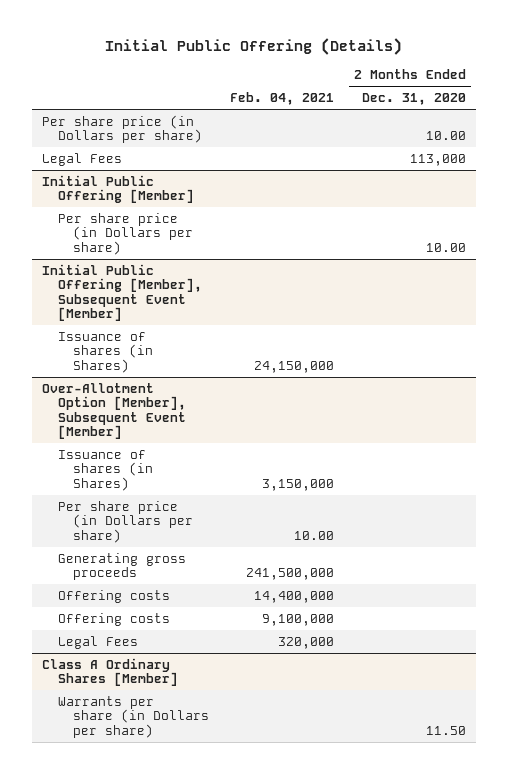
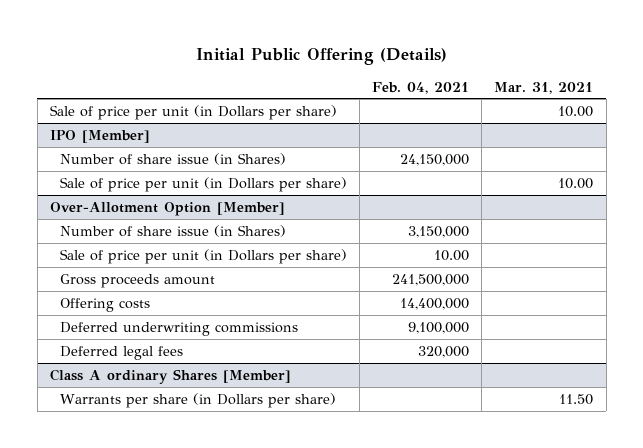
- | Feb. 04, 2021 | 2 Months Ended Dec. 31, 2020
+ | Feb. 04, 2021 | Mar. 31, 2021
- Per share price (in Dollars per share) | | 10.00
- Legal Fees | | 113,000
- Initial Public Offering [Member]
- Per share price (in Dollars per share) | | 10.00
- Initial Public Offering [Member], Subsequent Event [Member]
- Issuance of shares (in Shares) | 24,150,000 |
- Over-Allotment Option [Member], Subsequent Event [Member]
- Issuance of shares (in Shares) | 3,150,000 |
- Per share price (in Dollars per share) | 10.00 |
- Generating gross proceeds | 241,500,000 |
+ Sale of price per unit (in Dollars per share) | | 10.00
+ IPO [Member]
+ Number of share issue (in Shares) | 24,150,000 |
+ Sale of price per unit (in Dollars per share) | | 10.00
+ Over-Allotment Option [Member]
+ Number of share issue (in Shares) | 3,150,000 |
+ Sale of price per unit (in Dollars per share) | 10.00 |
+ Gross proceeds amount | 241,500,000 |
- Offering costs | 9,100,000 |
- Legal Fees | 320,000 |
- Class A Ordinary Shares [Member]
+ Deferred underwriting commissions | 9,100,000 |
+ Deferred legal fees | 320,000 |
+ Class A ordinary Shares [Member]

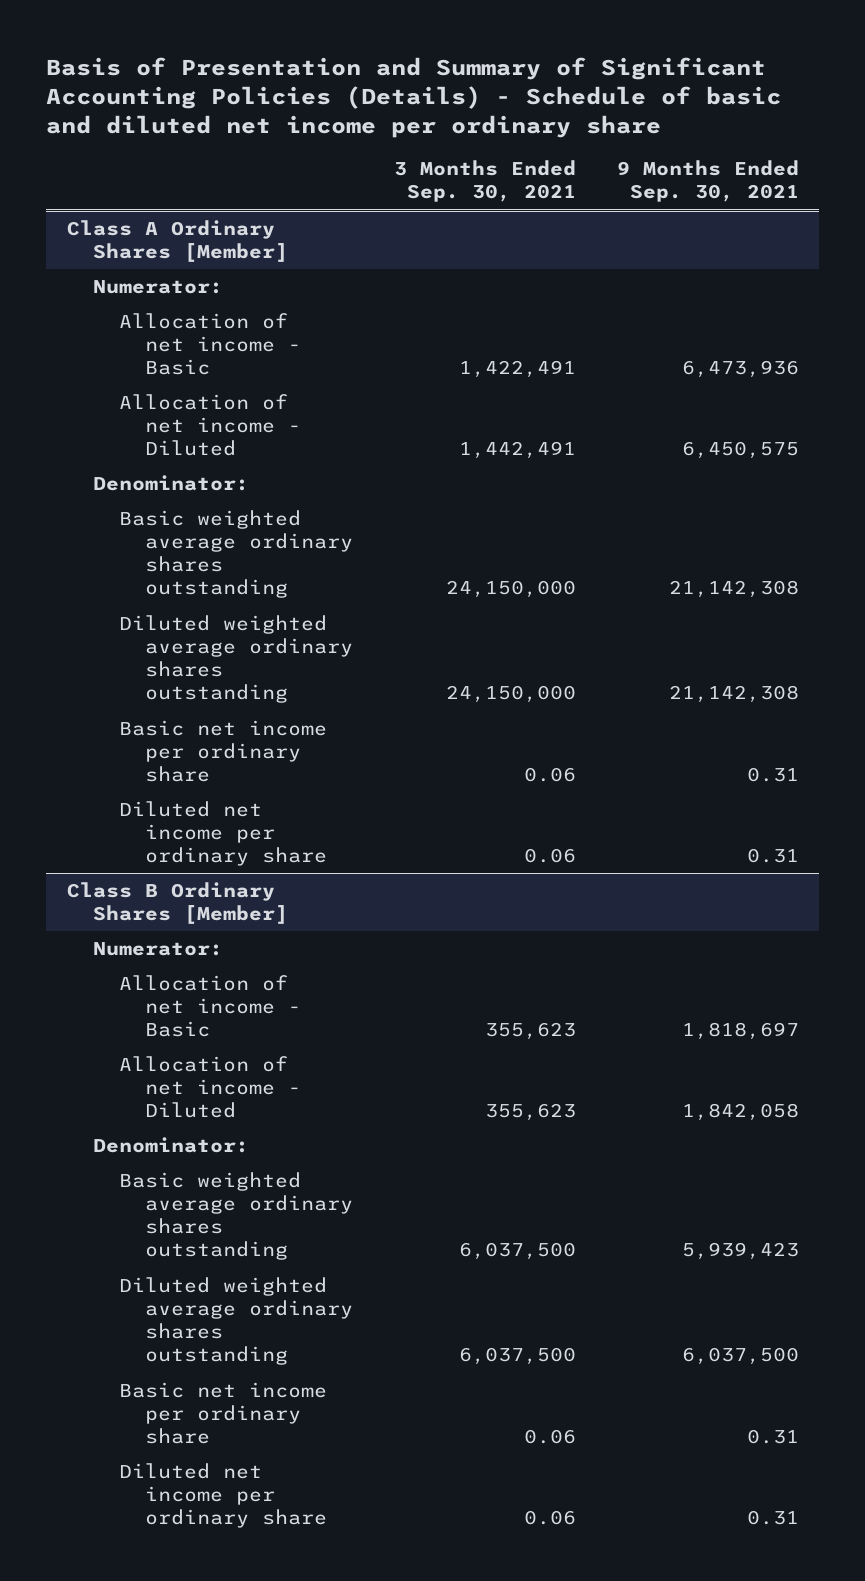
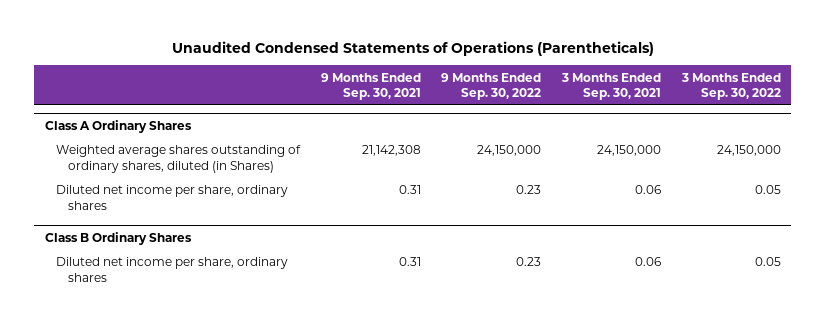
- Basis of Presentation and Summary of Significant Accounting Policies (Details) - Schedule of basic and diluted net income per ordinary share
+ Unaudited Condensed Statements of Operations (Parentheticals)
- | 3 Months Ended Sep. 30, 2021 | 9 Months Ended Sep. 30, 2021
+ | 9 Months Ended Sep. 30, 2021 | 9 Months Ended Sep. 30, 2022 | 3 Months Ended Sep. 30, 2021 | 3 Months Ended Sep. 30, 2022
- Class A Ordinary Shares [Member]
- Numerator:
- Allocation of net income - Basic | 1,422,491 | 6,473,936
- Allocation of net income - Diluted | 1,442,491 | 6,450,575
- Denominator:
- Basic weighted average ordinary shares outstanding | 24,150,000 | 21,142,308
- Diluted weighted average ordinary shares outstanding | 24,150,000 | 21,142,308
- Basic net income per ordinary share | 0.06 | 0.31
- Diluted net income per ordinary share | 0.06 | 0.31
- Class B Ordinary Shares [Member]
- Numerator:
- Allocation of net income - Basic | 355,623 | 1,818,697
- Allocation of net income - Diluted | 355,623 | 1,842,058
- Denominator:
- Basic weighted average ordinary shares outstanding | 6,037,500 | 5,939,423
- Diluted weighted average ordinary shares outstanding | 6,037,500 | 6,037,500
- Basic net income per ordinary share | 0.06 | 0.31
- Diluted net income per ordinary share | 0.06 | 0.31
+ Class A Ordinary Shares
+ Weighted average shares outstanding of ordinary shares, diluted (in Shares) | 21,142,308 | 24,150,000 | 24,150,000 | 24,150,000
+ Diluted net income per share, ordinary shares | 0.31 | 0.23 | 0.06 | 0.05
+ Class B Ordinary Shares
+ Diluted net income per share, ordinary shares | 0.31 | 0.23 | 0.06 | 0.05

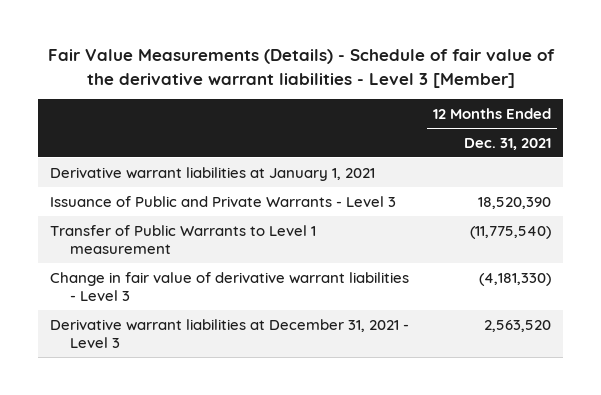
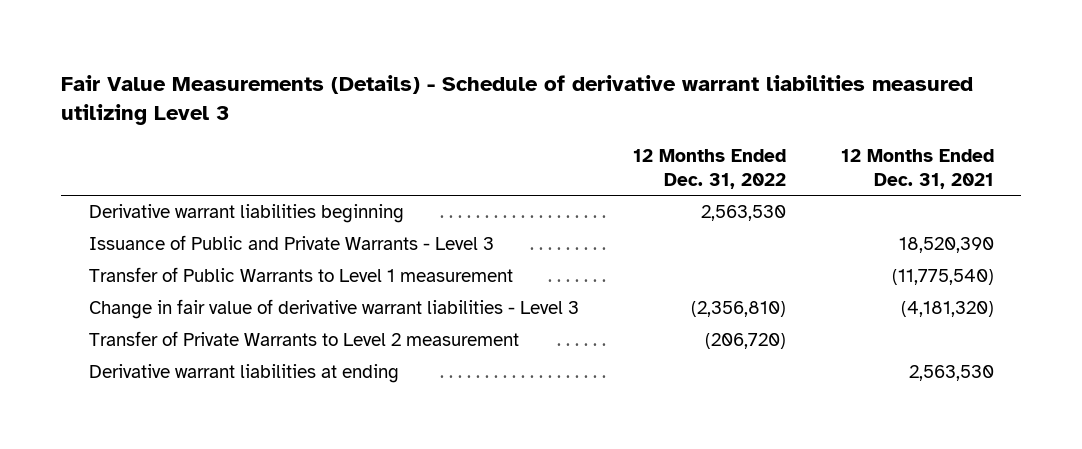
- Fair Value Measurements (Details) - Schedule of fair value of the derivative warrant liabilities - Level 3 [Member]
+ Fair Value Measurements (Details) - Schedule of derivative warrant liabilities measured utilizing Level 3
- | 12 Months Ended Dec. 31, 2021
+ | 12 Months Ended Dec. 31, 2022 | 12 Months Ended Dec. 31, 2021
- Derivative warrant liabilities at January 1, 2021
+ Derivative warrant liabilities beginning | 2,563,530 |
- Change in fair value of derivative warrant liabilities - Level 3 | (4,181,330)
- Derivative warrant liabilities at December 31, 2021 - Level 3 | 2,563,520
+ Change in fair value of derivative warrant liabilities - Level 3 | (2,356,810) | (4,181,320)
+ Transfer of Private Warrants to Level 2 measurement | (206,720) |
+ Derivative warrant liabilities at ending | | 2,563,530

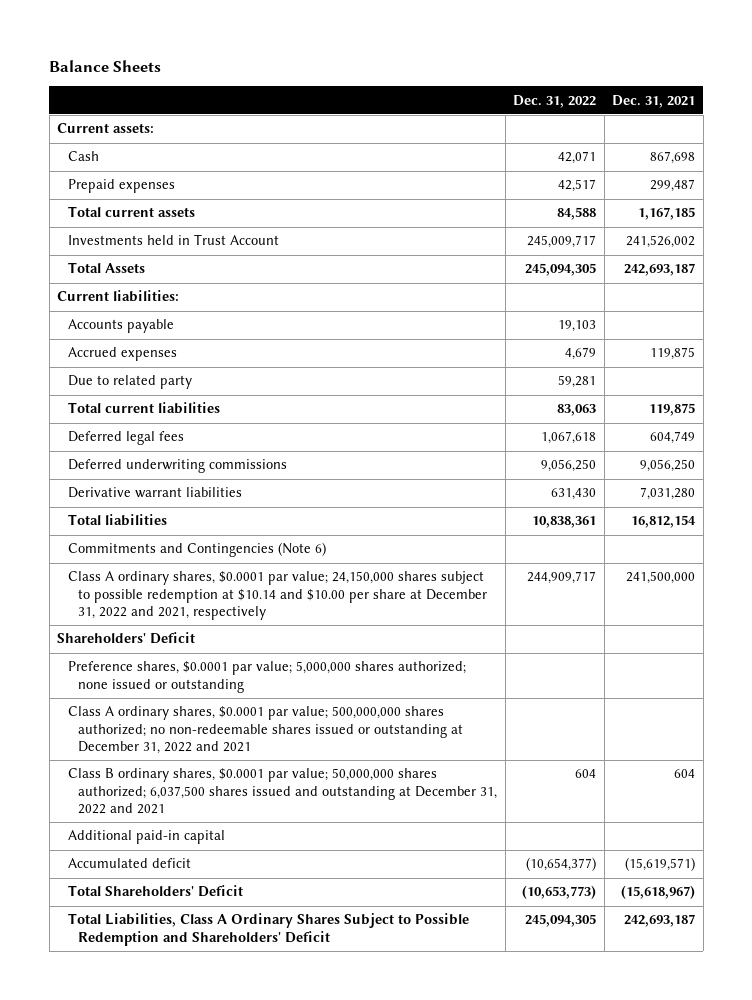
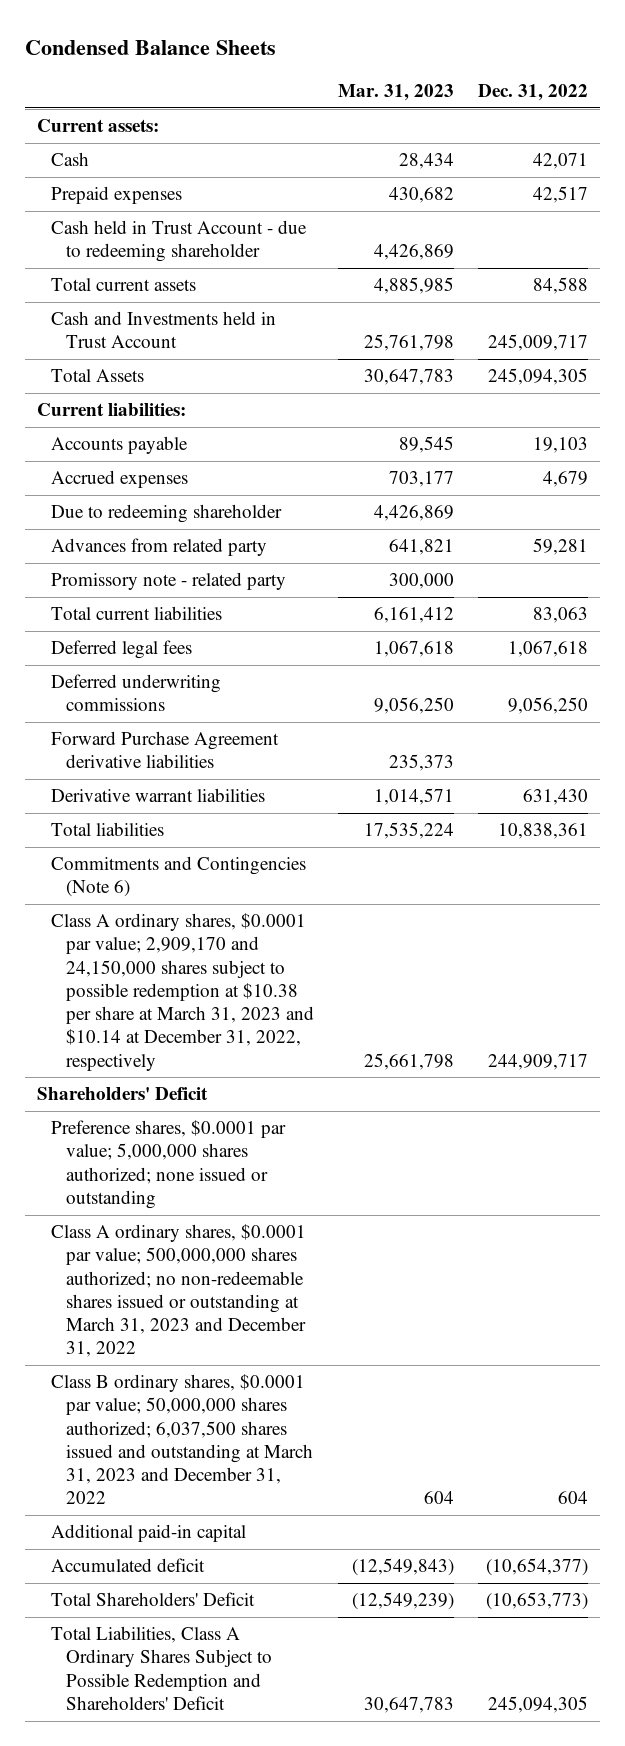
- Balance Sheets
+ Condensed Balance Sheets
- | Dec. 31, 2022 | Dec. 31, 2021
+ | Mar. 31, 2023 | Dec. 31, 2022
+ Cash held in Trust Account - due to redeeming shareholder | 4,426,869 |
- Investments held in Trust Account | 245,009,717 | 241,526,002
+ Cash and Investments held in Trust Account | 25,761,798 | 245,009,717
- Due to related party | 59,281 |
+ Due to redeeming shareholder | 4,426,869 |
+ Advances from related party | 641,821 | 59,281
+ Promissory note - related party | 300,000 |
+ Forward Purchase Agreement derivative liabilities | 235,373 |
- Class A ordinary shares, $0.0001 par value; 24,150,000 shares subject to possible redemption at $10.14 and $10.00 per share at December 31, 2022 and 2021, respectively | 244,909,717 | 241,500,000
+ Class A ordinary shares, $0.0001 par value; 2,909,170 and 24,150,000 shares subject to possible redemption at $10.38 per share at March 31, 2023 and $10.14 at December 31, 2022, respectively | 25,661,798 | 244,909,717
- Class A ordinary shares, $0.0001 par value; 500,000,000 shares authorized; no non-redeemable shares issued or outstanding at December 31, 2022 and 2021
- Class B ordinary shares, $0.0001 par value; 50,000,000 shares authorized; 6,037,500 shares issued and outstanding at December 31, 2022 and 2021 | 604 | 604
+ Class A ordinary shares, $0.0001 par value; 500,000,000 shares authorized; no non-redeemable shares issued or outstanding at March 31, 2023 and December 31, 2022
+ Class B ordinary shares, $0.0001 par value; 50,000,000 shares authorized; 6,037,500 shares issued and outstanding at March 31, 2023 and December 31, 2022 | 604 | 604

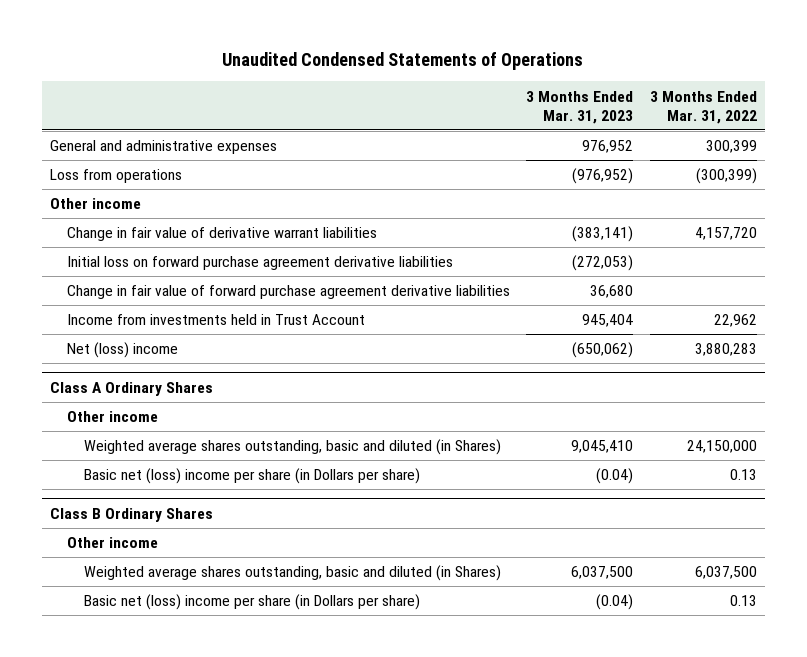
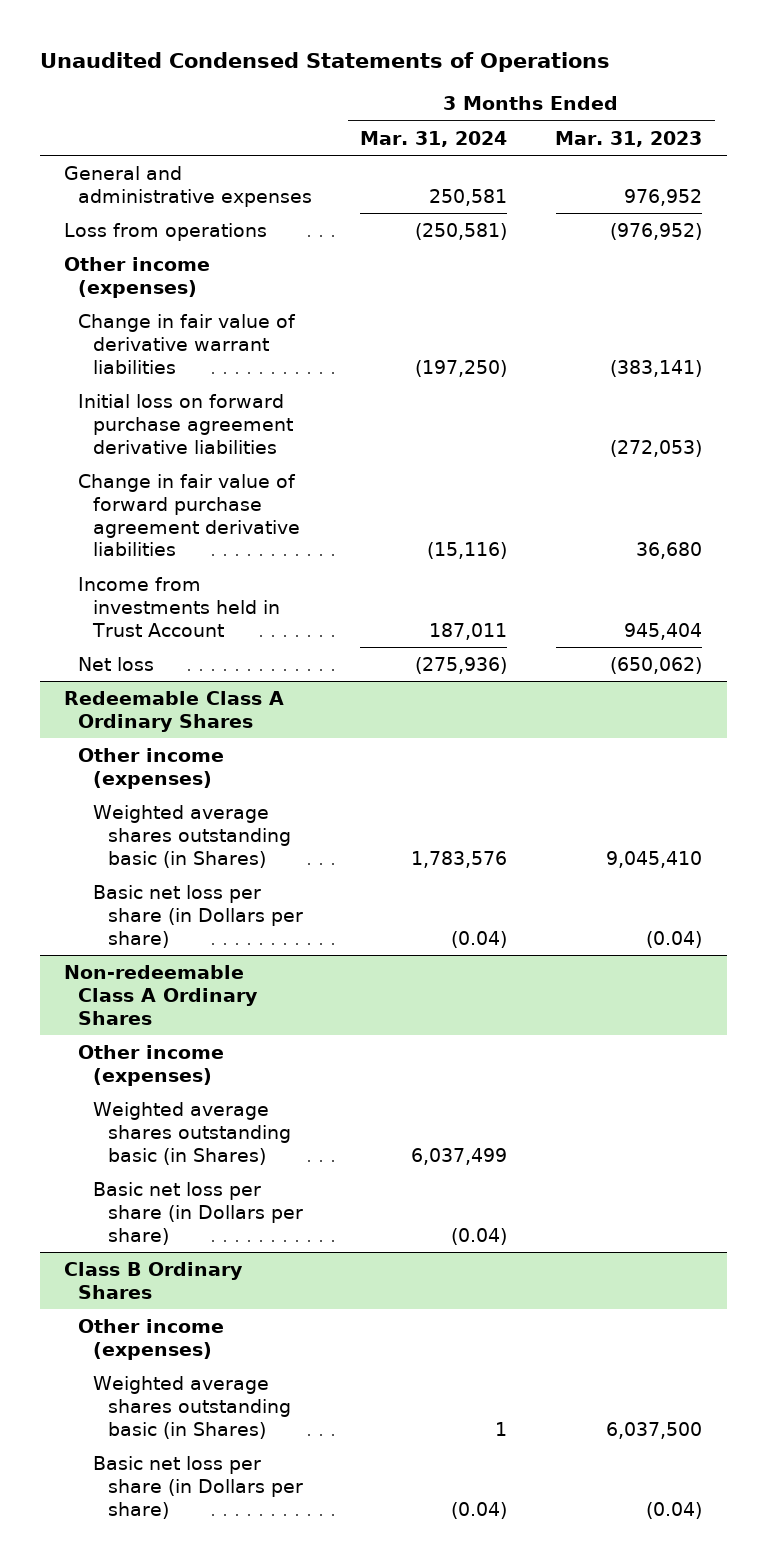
- | 3 Months Ended Mar. 31, 2023 | 3 Months Ended Mar. 31, 2022
+ | 3 Months Ended Mar. 31, 2024 | 3 Months Ended Mar. 31, 2023
- Other income
+ Other income (expenses)
- Net (loss) income | (650,062) | 3,880,283
- Class A Ordinary Shares
- Other income
- Weighted average shares outstanding, basic and diluted (in Shares) | 9,045,410 | 24,150,000
- Basic net (loss) income per share (in Dollars per share) | (0.04) | 0.13
+ Net loss | (275,936) | (650,062)
+ Redeemable Class A Ordinary Shares
+ Other income (expenses)
+ Weighted average shares outstanding basic (in Shares) | 1,783,576 | 9,045,410
+ Basic net loss per share (in Dollars per share) | (0.04) | (0.04)
+ Non-redeemable Class A Ordinary Shares
+ Other income (expenses)
+ Weighted average shares outstanding basic (in Shares) | 6,037,499 |
+ Basic net loss per share (in Dollars per share) | (0.04) |
@ Class B Ordinary Shares
- Other income
- Weighted average shares outstanding, basic and diluted (in Shares) | 6,037,500 | 6,037,500
- Basic net (loss) income per share (in Dollars per share) | (0.04) | 0.13
+ Other income (expenses)
+ Weighted average shares outstanding basic (in Shares) | 1 | 6,037,500
+ Basic net loss per share (in Dollars per share) | (0.04) | (0.04)

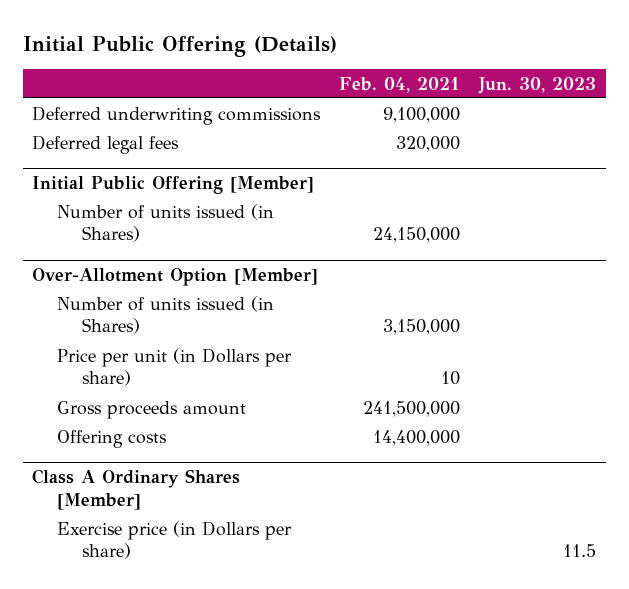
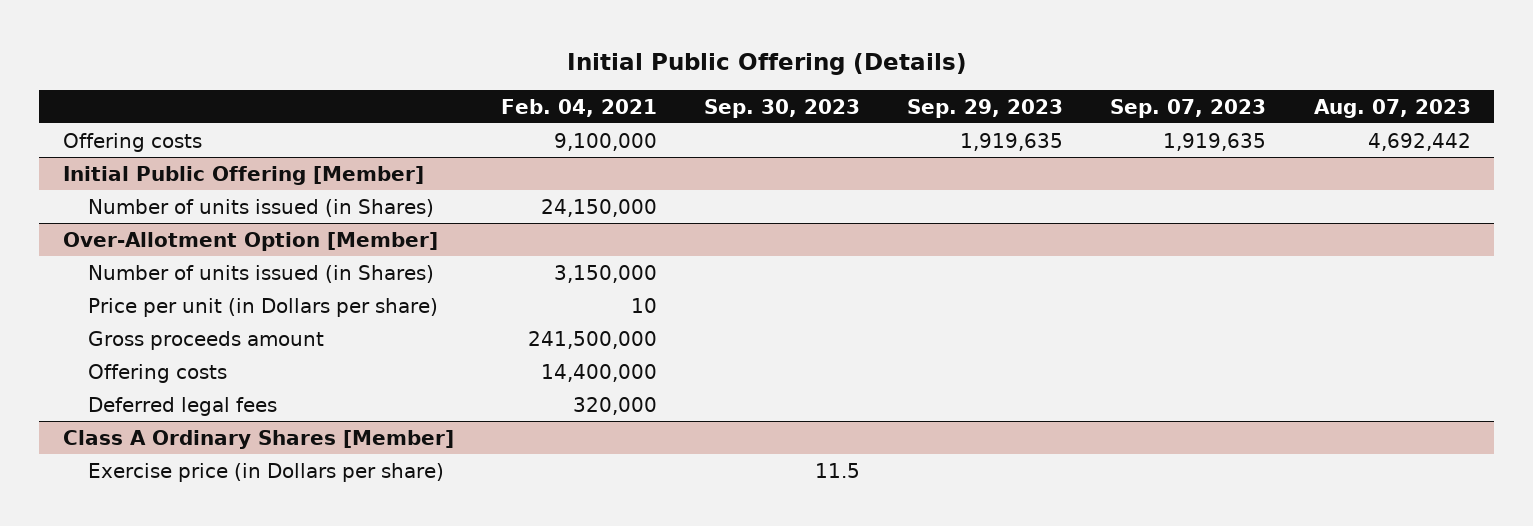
- | Feb. 04, 2021 | Jun. 30, 2023
+ | Feb. 04, 2021 | Sep. 30, 2023 | Sep. 29, 2023 | Sep. 07, 2023 | Aug. 07, 2023
- Deferred underwriting commissions | 9,100,000 |
- Deferred legal fees | 320,000 |
+ Offering costs | 9,100,000 | | 1,919,635 | 1,919,635 | 4,692,442
@ Over-Allotment Option [Member]
+ Deferred legal fees | 320,000 | | | |

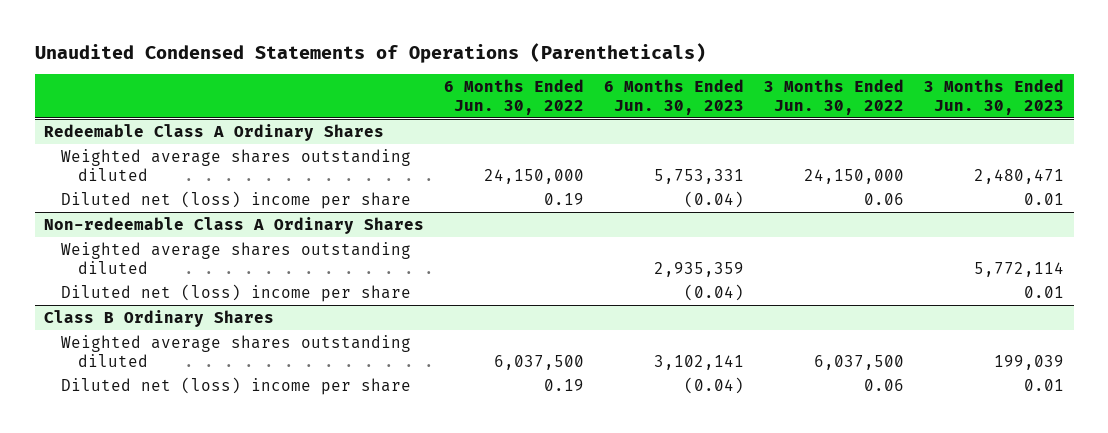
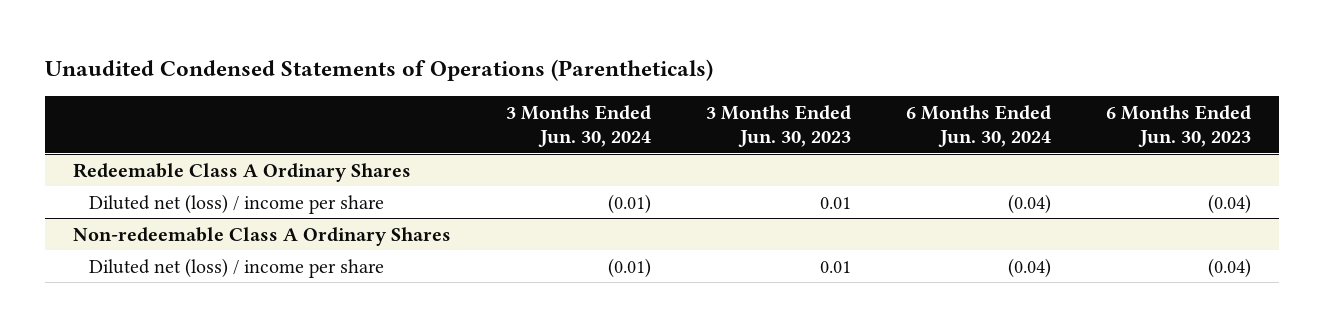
- | 6 Months Ended Jun. 30, 2022 | 6 Months Ended Jun. 30, 2023 | 3 Months Ended Jun. 30, 2022 | 3 Months Ended Jun. 30, 2023
+ | 3 Months Ended Jun. 30, 2024 | 3 Months Ended Jun. 30, 2023 | 6 Months Ended Jun. 30, 2024 | 6 Months Ended Jun. 30, 2023
@ Redeemable Class A Ordinary Shares
- Weighted average shares outstanding diluted | 24,150,000 | 5,753,331 | 24,150,000 | 2,480,471
- Diluted net (loss) income per share | 0.19 | (0.04) | 0.06 | 0.01
+ Diluted net (loss) / income per share | (0.01) | 0.01 | (0.04) | (0.04)
@ Non-redeemable Class A Ordinary Shares
- Weighted average shares outstanding diluted | | 2,935,359 | | 5,772,114
- Diluted net (loss) income per share | | (0.04) | | 0.01
- Class B Ordinary Shares
- Weighted average shares outstanding diluted | 6,037,500 | 3,102,141 | 6,037,500 | 199,039
- Diluted net (loss) income per share | 0.19 | (0.04) | 0.06 | 0.01
@ Non-redeemable Class A Ordinary Shares
+ Diluted net (loss) / income per share | (0.01) | 0.01 | (0.04) | (0.04)

